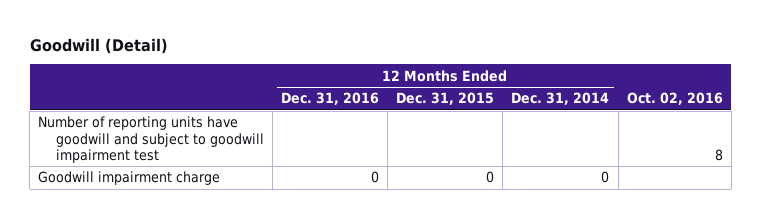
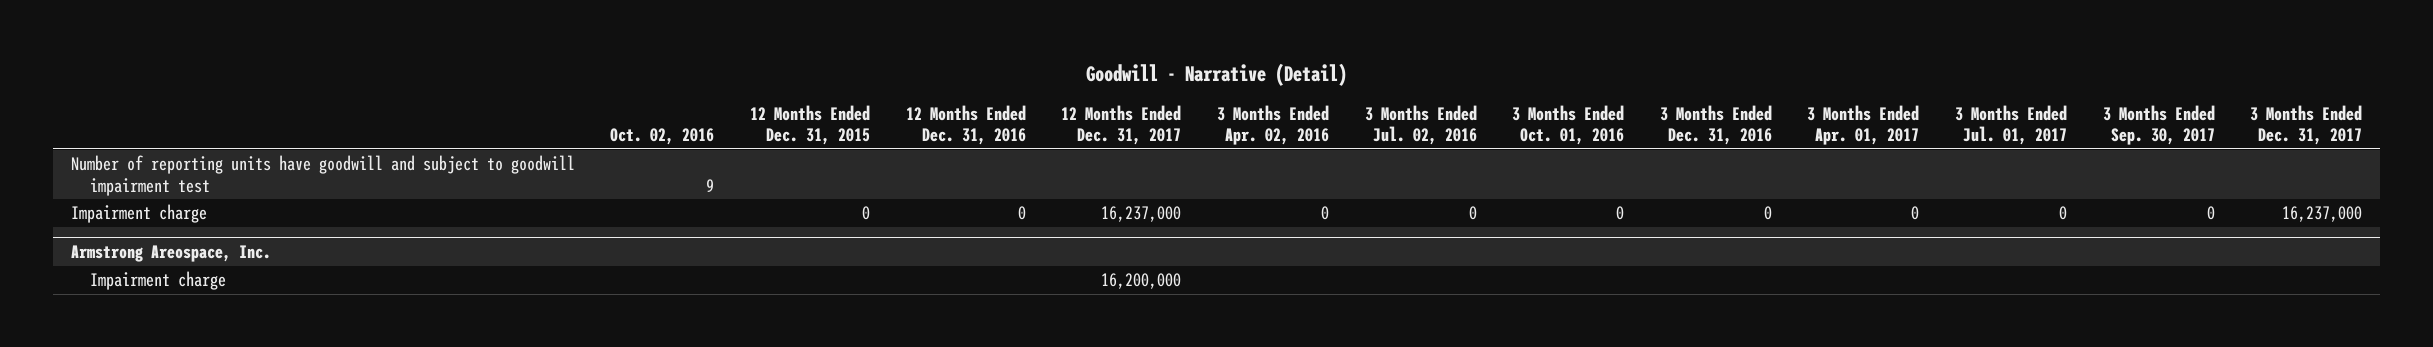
- Goodwill (Detail)
+ Goodwill - Narrative (Detail)
- | 12 Months Ended Dec. 31, 2016 | 12 Months Ended Dec. 31, 2015 | 12 Months Ended Dec. 31, 2014 | Oct. 02, 2016
+ | Oct. 02, 2016 | 12 Months Ended Dec. 31, 2015 | 12 Months Ended Dec. 31, 2016 | 12 Months Ended Dec. 31, 2017 | 3 Months Ended Apr. 02, 2016 | 3 Months Ended Jul. 02, 2016 | 3 Months Ended Oct. 01, 2016 | 3 Months Ended Dec. 31, 2016 | 3 Months Ended Apr. 01, 2017 | 3 Months Ended Jul. 01, 2017 | 3 Months Ended Sep. 30, 2017 | 3 Months Ended Dec. 31, 2017
- Number of reporting units have goodwill and subject to goodwill impairment test | | | | 8
- Goodwill impairment charge | 0 | 0 | 0 |
+ Number of reporting units have goodwill and subject to goodwill impairment test | 9 | | | | | | | | | | |
+ Impairment charge | | 0 | 0 | 16,237,000 | 0 | 0 | 0 | 0 | 0 | 0 | 0 | 16,237,000
+ Armstrong Areospace, Inc.
+ Impairment charge | | | | 16,200,000 | | | | | | | |

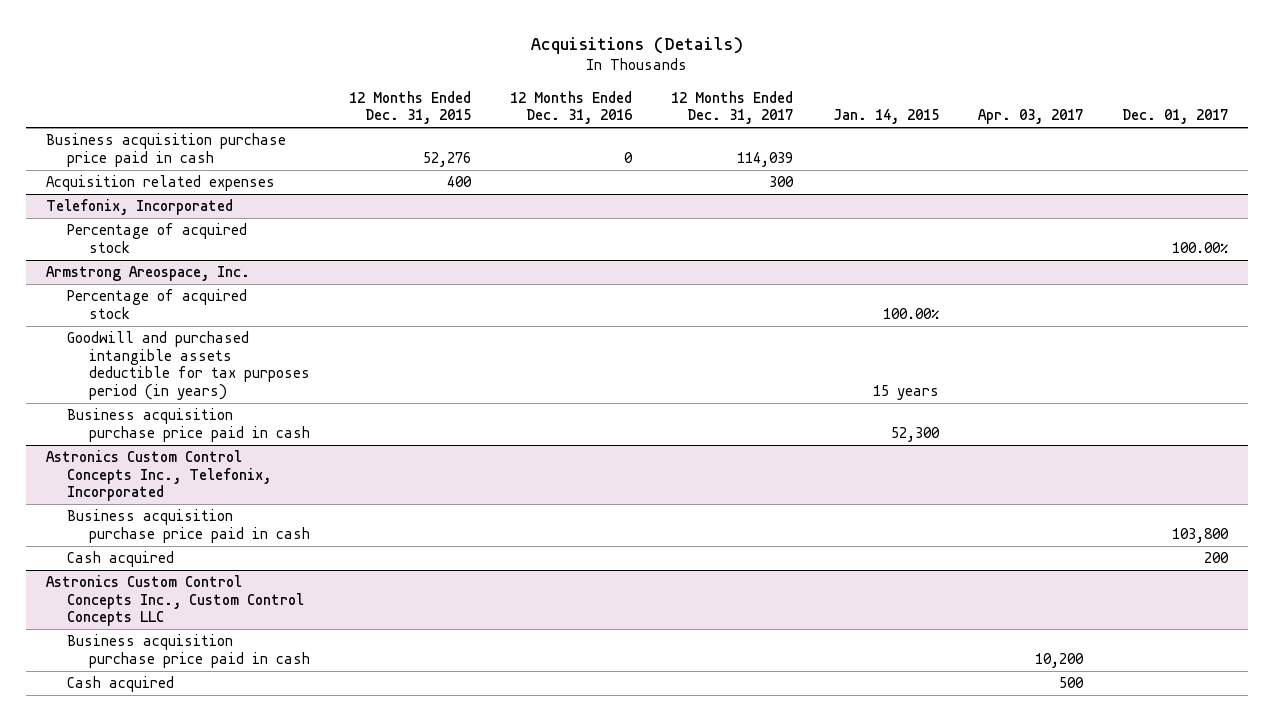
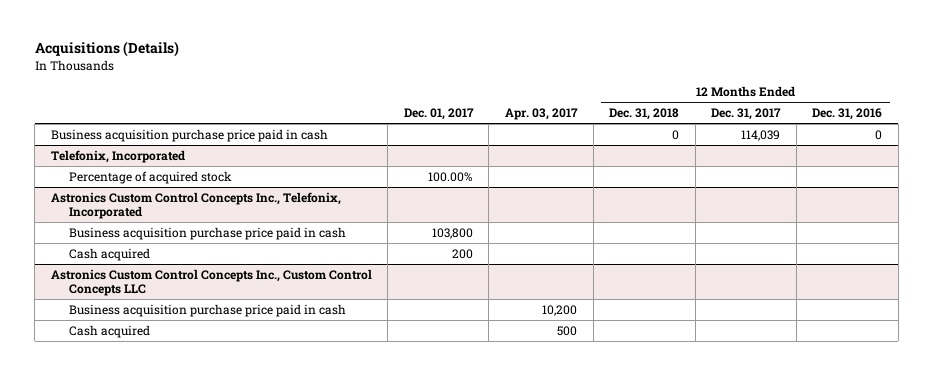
- | 12 Months Ended Dec. 31, 2015 | 12 Months Ended Dec. 31, 2016 | 12 Months Ended Dec. 31, 2017 | Jan. 14, 2015 | Apr. 03, 2017 | Dec. 01, 2017
+ | Dec. 01, 2017 | Apr. 03, 2017 | 12 Months Ended Dec. 31, 2018 | 12 Months Ended Dec. 31, 2017 | 12 Months Ended Dec. 31, 2016
- Acquisition related expenses | 400 | | 300 | | |
- Armstrong Areospace, Inc.
- Percentage of acquired stock | | | | 100.00% | |
- Goodwill and purchased intangible assets deductible for tax purposes period (in years) | | | | 15 years | |
- Business acquisition purchase price paid in cash | | | | 52,300 | |

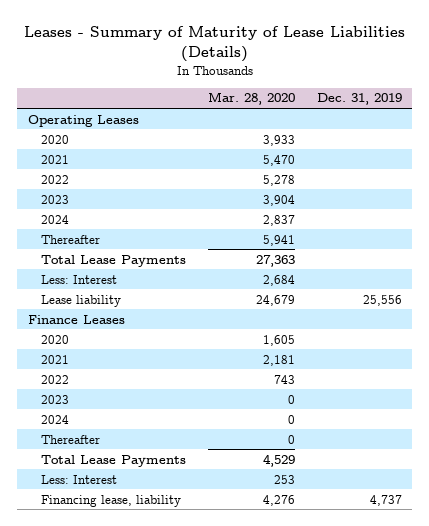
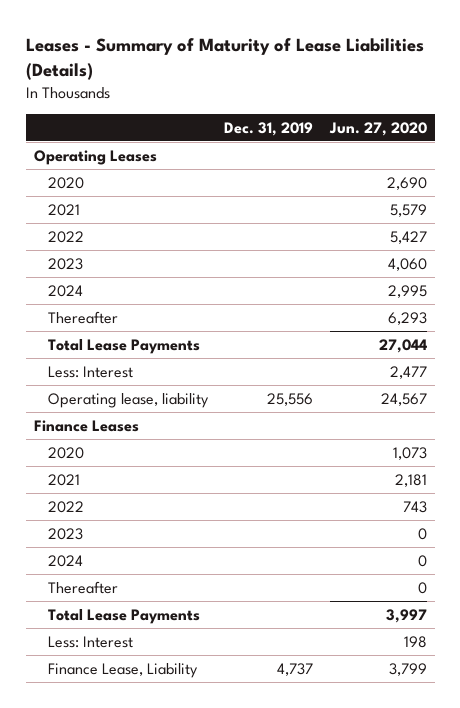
- | Mar. 28, 2020 | Dec. 31, 2019
+ | Dec. 31, 2019 | Jun. 27, 2020
- Lease liability | 24,679 | 25,556
+ Operating lease, liability | 25,556 | 24,567
- Financing lease, liability | 4,276 | 4,737
+ Finance Lease, Liability | 4,737 | 3,799

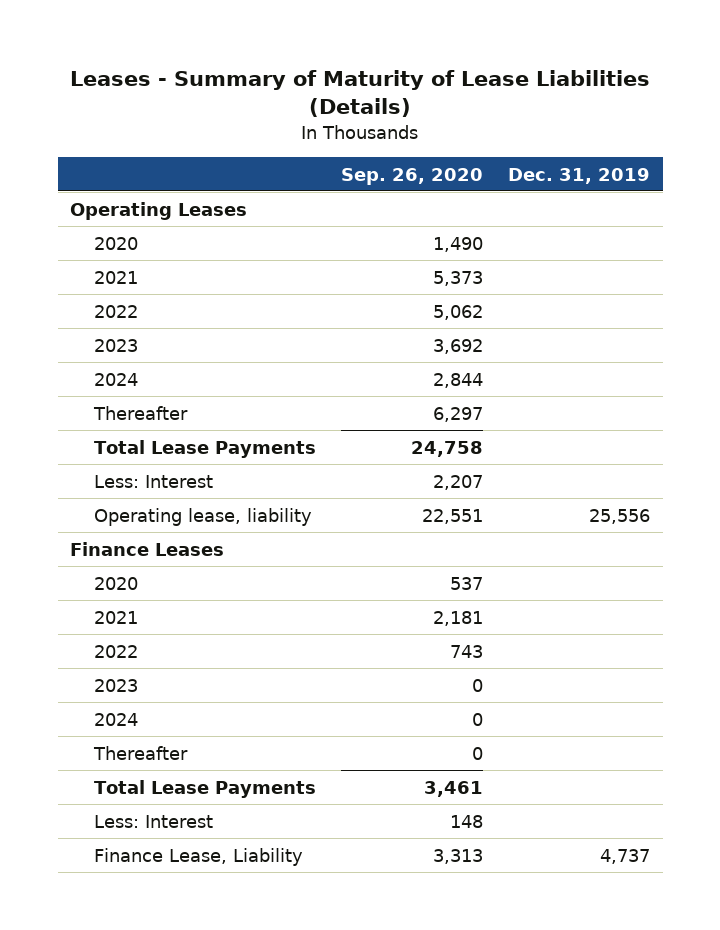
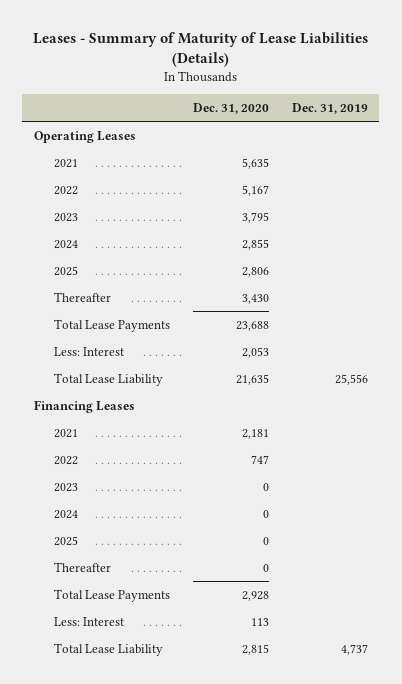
- | Sep. 26, 2020 | Dec. 31, 2019
+ | Dec. 31, 2020 | Dec. 31, 2019
- 2020 | 1,490 |
+ 2025 | 2,806 |
- Operating lease, liability | 22,551 | 25,556
- Finance Leases
- 2020 | 537 |
+ Total Lease Liability | 21,635 | 25,556
+ Financing Leases
+ 2025 | 0 |
- Finance Lease, Liability | 3,313 | 4,737
+ Total Lease Liability | 2,815 | 4,737

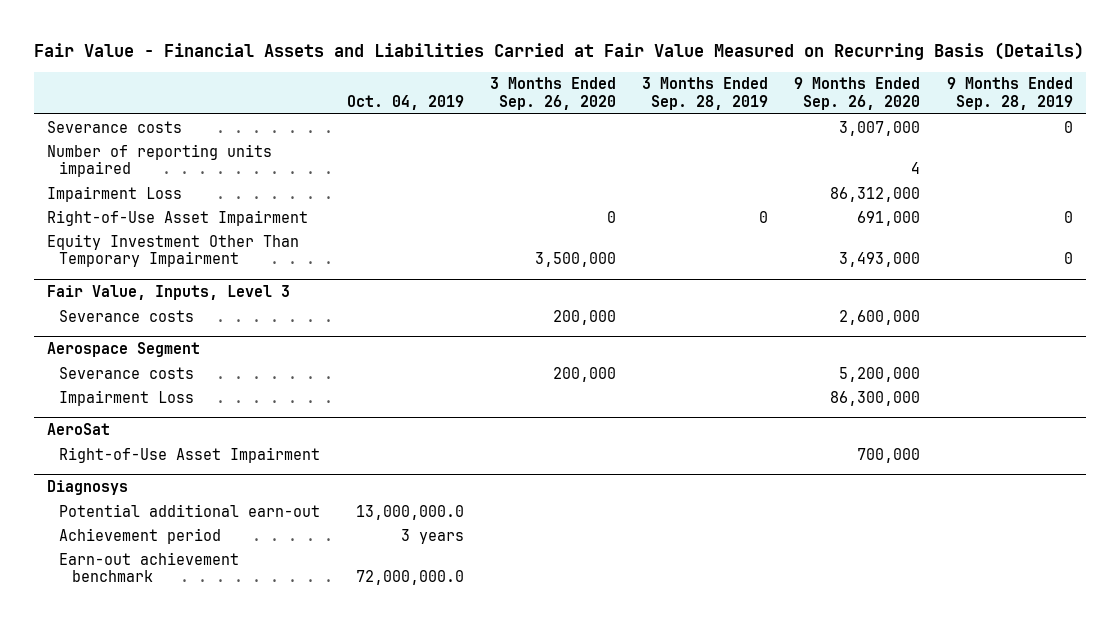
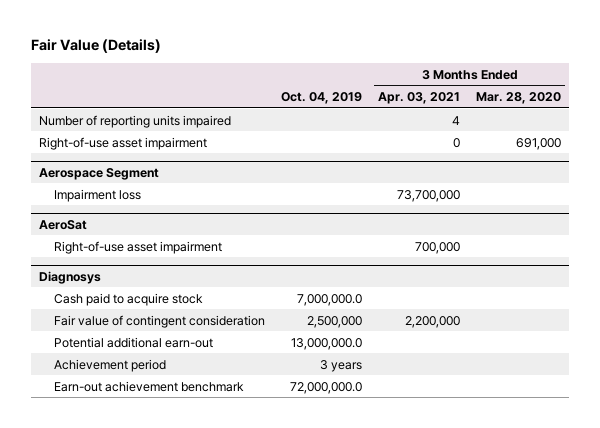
- Fair Value - Financial Assets and Liabilities Carried at Fair Value Measured on Recurring Basis (Details)
+ Fair Value (Details)
- | Oct. 04, 2019 | 3 Months Ended Sep. 26, 2020 | 3 Months Ended Sep. 28, 2019 | 9 Months Ended Sep. 26, 2020 | 9 Months Ended Sep. 28, 2019
+ | Oct. 04, 2019 | 3 Months Ended Apr. 03, 2021 | 3 Months Ended Mar. 28, 2020
- Severance costs | | | | 3,007,000 | 0
- Impairment Loss | | | | 86,312,000 |
- Right-of-Use Asset Impairment | | 0 | 0 | 691,000 | 0
- Equity Investment Other Than Temporary Impairment | | 3,500,000 | | 3,493,000 | 0
- Fair Value, Inputs, Level 3
- Severance costs | | 200,000 | | 2,600,000 |
+ Right-of-use asset impairment | | 0 | 691,000
@ Aerospace Segment
- Severance costs | | 200,000 | | 5,200,000 |
- Impairment Loss | | | | 86,300,000 |
+ Impairment loss | | 73,700,000 |
@ AeroSat
- Right-of-Use Asset Impairment | | | | 700,000 |
+ Right-of-use asset impairment | | 700,000 |
@ Diagnosys
+ Cash paid to acquire stock | 7,000,000.0 | |
+ Fair value of contingent consideration | 2,500,000 | 2,200,000 |

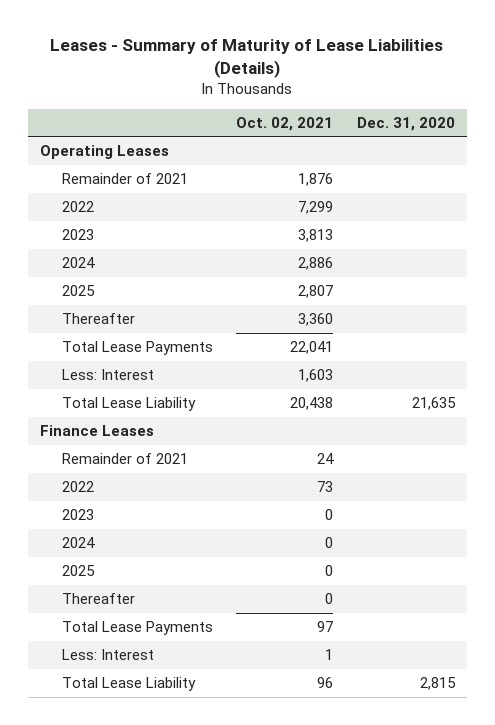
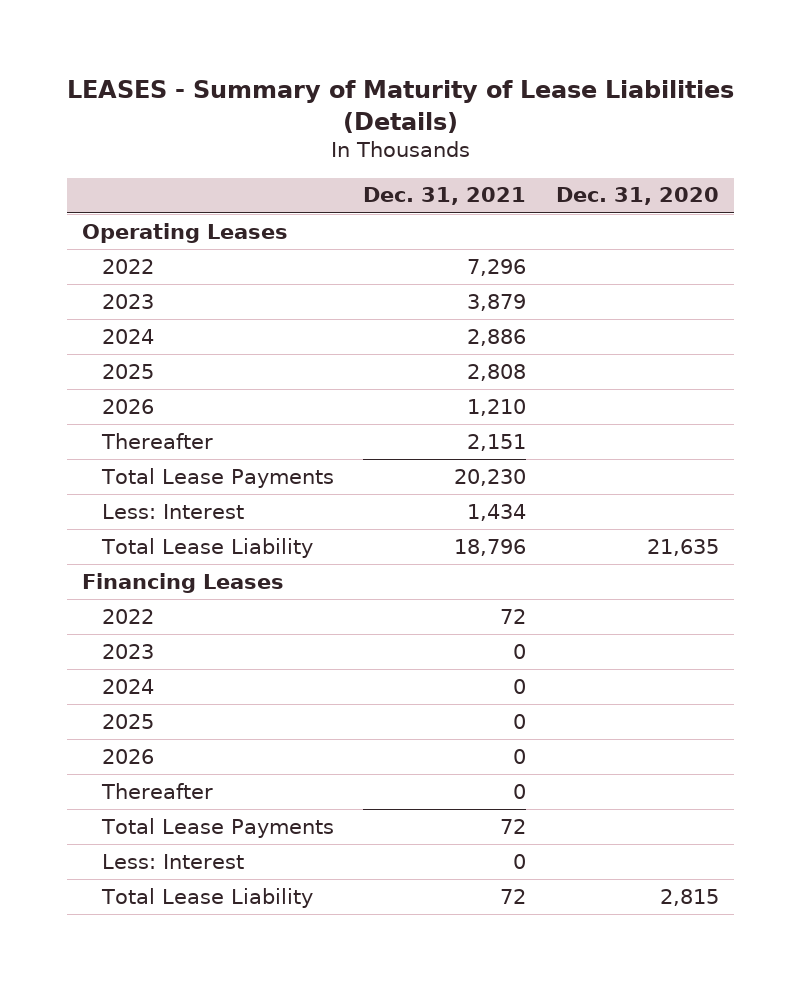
- Leases - Summary of Maturity of Lease Liabilities (Details)
+ LEASES - Summary of Maturity of Lease Liabilities (Details)
- | Oct. 02, 2021 | Dec. 31, 2020
+ | Dec. 31, 2021 | Dec. 31, 2020
- Remainder of 2021 | 1,876 |
+ 2026 | 1,210 |
- Finance Leases
- Remainder of 2021 | 24 |
+ Financing Leases
+ 2026 | 0 |

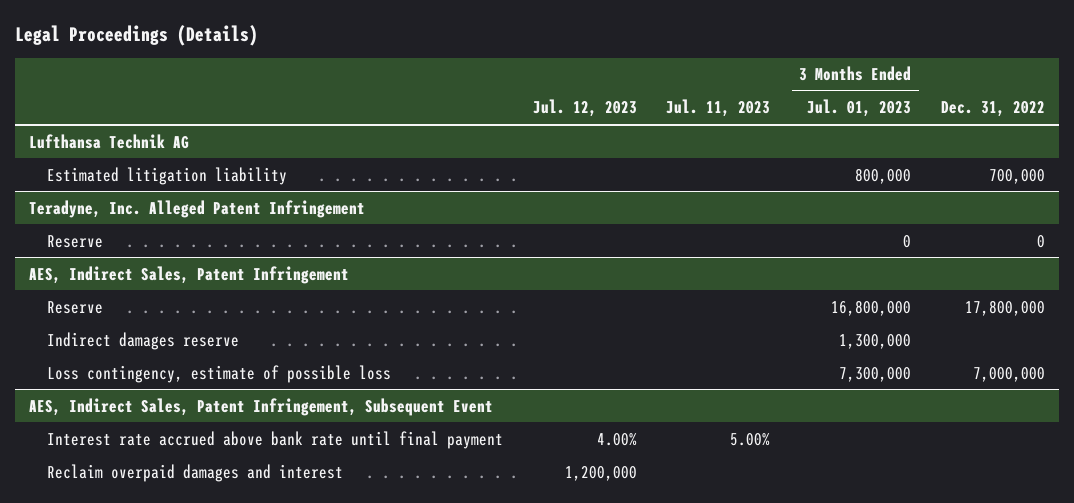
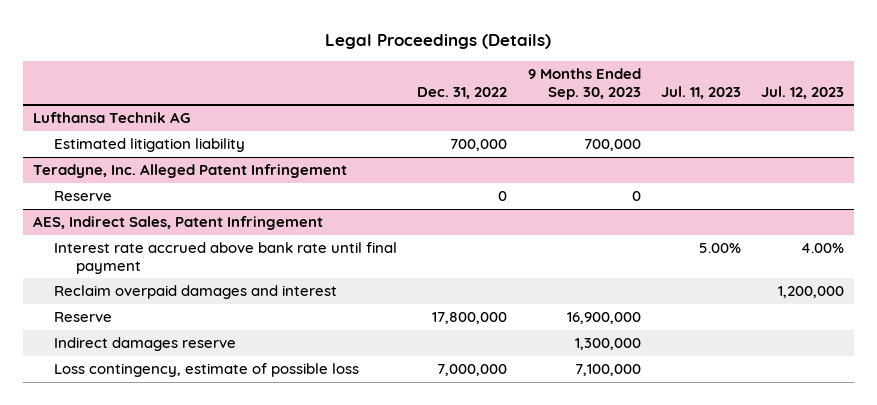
- | Jul. 12, 2023 | Jul. 11, 2023 | 3 Months Ended Jul. 01, 2023 | Dec. 31, 2022
+ | Dec. 31, 2022 | 9 Months Ended Sep. 30, 2023 | Jul. 11, 2023 | Jul. 12, 2023
@ AES, Indirect Sales, Patent Infringement
+ Interest rate accrued above bank rate until final payment | | | 5.00% | 4.00%
+ Reclaim overpaid damages and interest | | | | 1,200,000
- AES, Indirect Sales, Patent Infringement, Subsequent Event
- Interest rate accrued above bank rate until final payment | 4.00% | 5.00% | |
- Reclaim overpaid damages and interest | 1,200,000 | | |

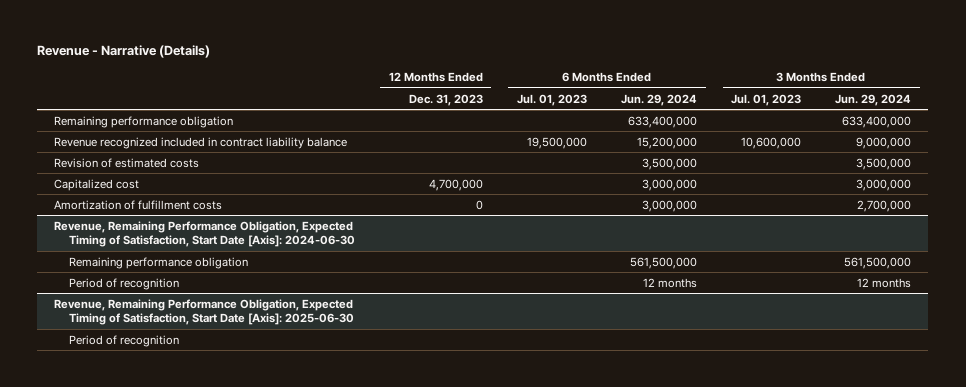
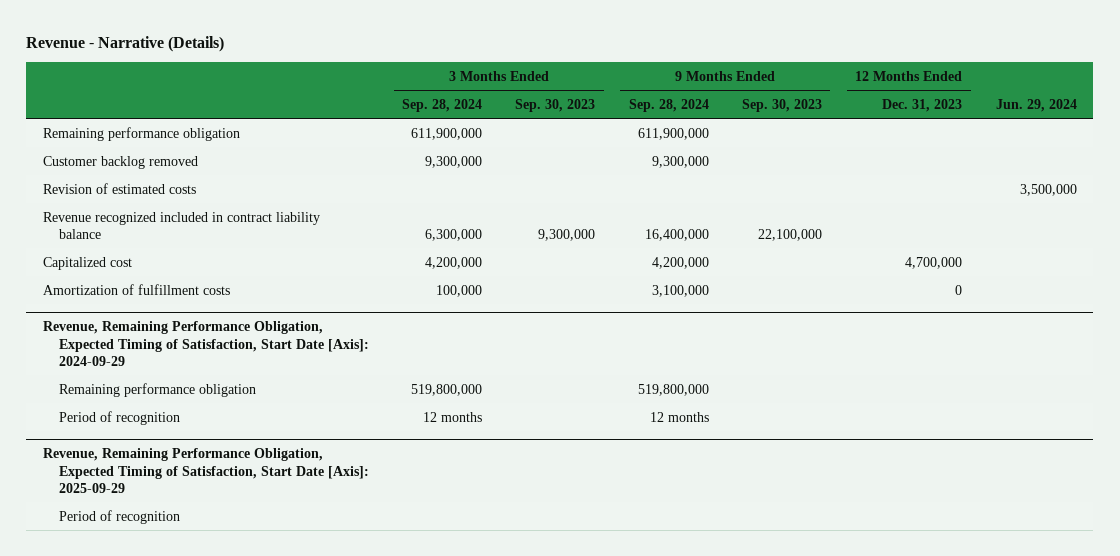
- | 12 Months Ended Dec. 31, 2023 | 6 Months Ended Jul. 01, 2023 | 6 Months Ended Jun. 29, 2024 | 3 Months Ended Jul. 01, 2023 | 3 Months Ended Jun. 29, 2024
+ | 3 Months Ended Sep. 28, 2024 | 3 Months Ended Sep. 30, 2023 | 9 Months Ended Sep. 28, 2024 | 9 Months Ended Sep. 30, 2023 | 12 Months Ended Dec. 31, 2023 | Jun. 29, 2024
+ Customer backlog removed | 9,300,000 | | 9,300,000 | | |
moved down: Revenue recognized included in contract liability balance | 6,300,000 | 9,300,000 | 16,400,000 | 22,100,000 | |
- Revenue, Remaining Performance Obligation, Expected Timing of Satisfaction, Start Date [Axis]: 2024-06-30
- Remaining performance obligation | | | 561,500,000 | | 561,500,000
- Period of recognition | | | 12 months | | 12 months
- Revenue, Remaining Performance Obligation, Expected Timing of Satisfaction, Start Date [Axis]: 2025-06-30
- Period of recognition
+ Revenue, Remaining Performance Obligation, Expected Timing of Satisfaction, Start Date [Axis]: 2024-09-29
+ Remaining performance obligation | 519,800,000 | | 519,800,000 | | |
+ Period of recognition | 12 months | | 12 months | | |
+ Revenue, Remaining Performance Obligation, Expected Timing of Satisfaction, Start Date [Axis]: 2025-09-29
+ Period of recognition

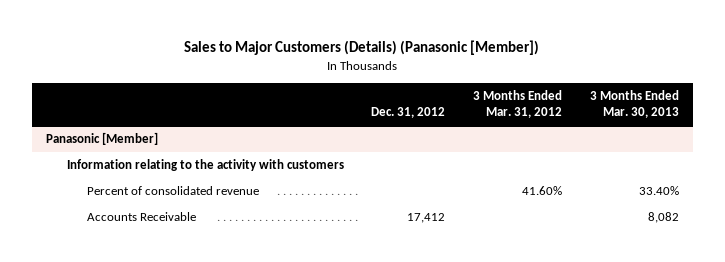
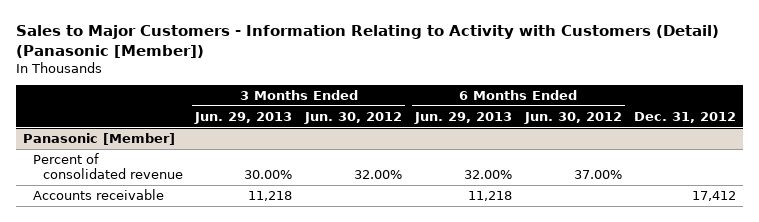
- Sales to Major Customers (Details) (Panasonic [Member])
+ Sales to Major Customers - Information Relating to Activity with Customers (Detail) (Panasonic [Member])
- | Dec. 31, 2012 | 3 Months Ended Mar. 31, 2012 | 3 Months Ended Mar. 30, 2013
+ | 3 Months Ended Jun. 29, 2013 | 3 Months Ended Jun. 30, 2012 | 6 Months Ended Jun. 29, 2013 | 6 Months Ended Jun. 30, 2012 | Dec. 31, 2012
@ Panasonic [Member]
- Information relating to the activity with customers
- Accounts Receivable | 17,412 | | 8,082
+ Accounts receivable | 11,218 | | 11,218 | | 17,412

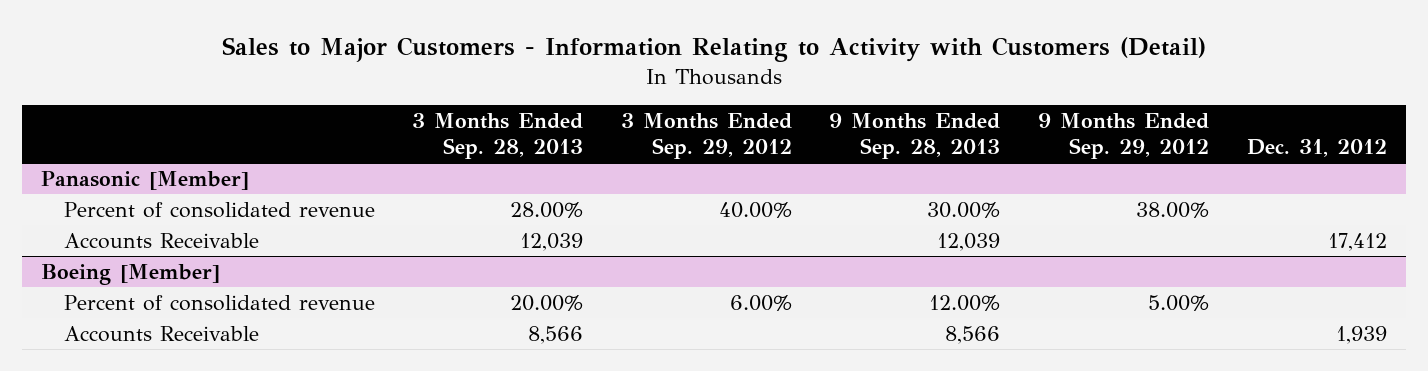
- Sales to Major Customers - Information Relating to Activity with Customers (Detail) (Panasonic [Member])
+ Sales to Major Customers - Information Relating to Activity with Customers (Detail)
- | 3 Months Ended Jun. 29, 2013 | 3 Months Ended Jun. 30, 2012 | 6 Months Ended Jun. 29, 2013 | 6 Months Ended Jun. 30, 2012 | Dec. 31, 2012
+ | 3 Months Ended Sep. 28, 2013 | 3 Months Ended Sep. 29, 2012 | 9 Months Ended Sep. 28, 2013 | 9 Months Ended Sep. 29, 2012 | Dec. 31, 2012
@ Panasonic [Member]
- Accounts receivable | 11,218 | | 11,218 | | 17,412
+ Accounts Receivable | 12,039 | | 12,039 | | 17,412
+ Boeing [Member]
+ Percent of consolidated revenue | 20.00% | 6.00% | 12.00% | 5.00% |
+ Accounts Receivable | 8,566 | | 8,566 | | 1,939

